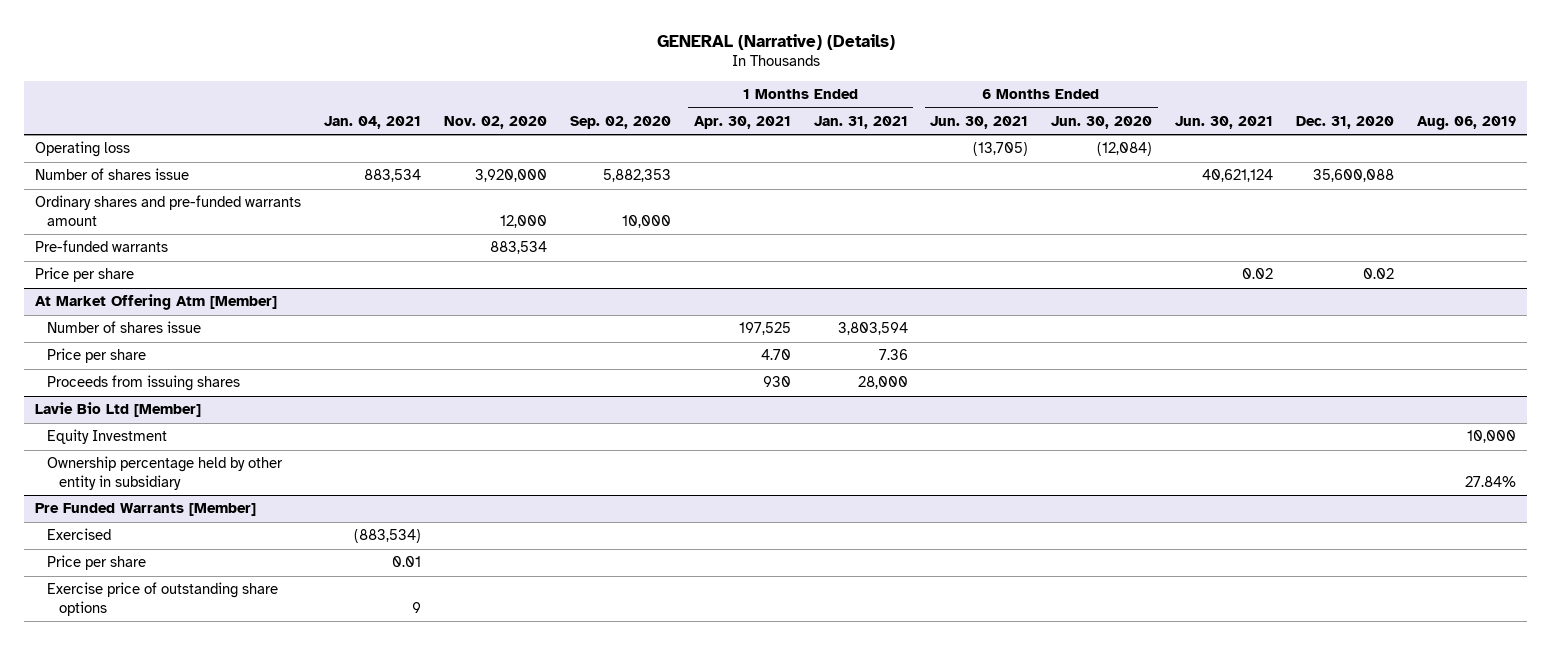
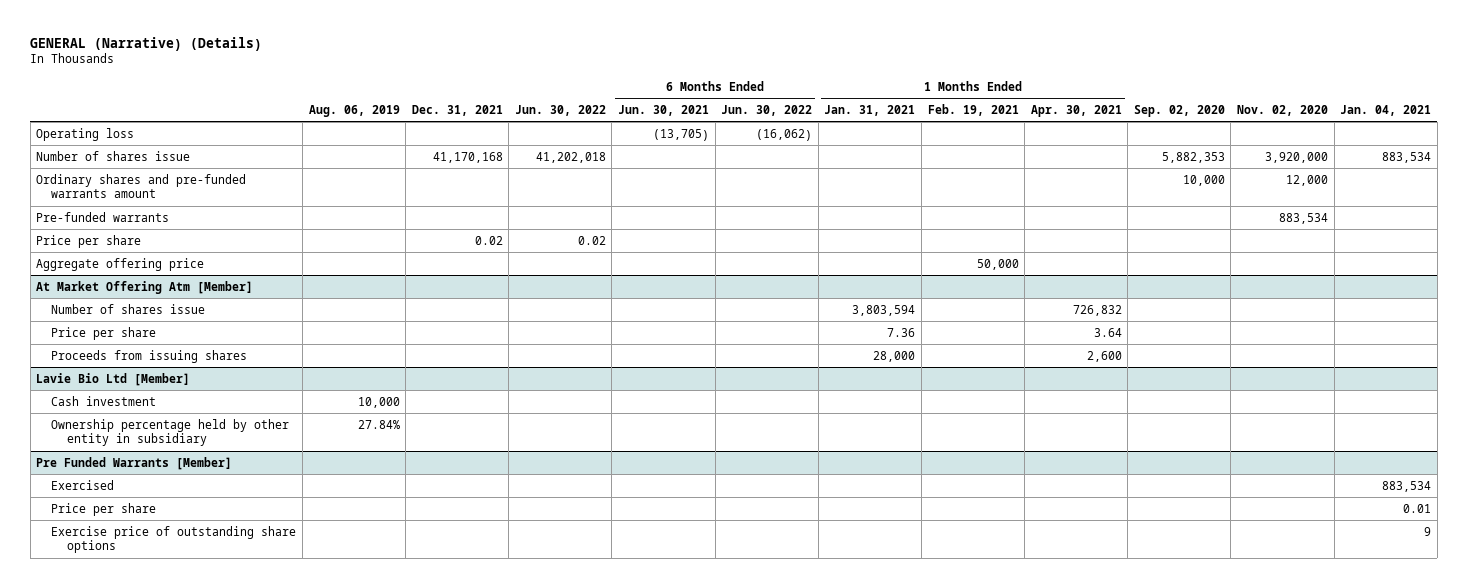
- | Jan. 04, 2021 | Nov. 02, 2020 | Sep. 02, 2020 | 1 Months Ended Apr. 30, 2021 | 1 Months Ended Jan. 31, 2021 | 6 Months Ended Jun. 30, 2021 | 6 Months Ended Jun. 30, 2020 | Jun. 30, 2021 | Dec. 31, 2020 | Aug. 06, 2019
+ | Aug. 06, 2019 | Dec. 31, 2021 | Jun. 30, 2022 | 6 Months Ended Jun. 30, 2021 | 6 Months Ended Jun. 30, 2022 | 1 Months Ended Jan. 31, 2021 | 1 Months Ended Feb. 19, 2021 | 1 Months Ended Apr. 30, 2021 | Sep. 02, 2020 | Nov. 02, 2020 | Jan. 04, 2021
+ Aggregate offering price | | | | | | | 50,000 | | | |
@ At Market Offering Atm [Member]
- Number of shares issue | | | | 197,525 | 3,803,594 | | | | |
- Price per share | | | | 4.70 | 7.36 | | | | |
- Proceeds from issuing shares | | | | 930 | 28,000 | | | | |
+ Number of shares issue | | | | | | 3,803,594 | | 726,832 | | |
+ Price per share | | | | | | 7.36 | | 3.64 | | |
+ Proceeds from issuing shares | | | | | | 28,000 | | 2,600 | | |
@ Lavie Bio Ltd [Member]
- Equity Investment | | | | | | | | | | 10,000
+ Cash investment | 10,000 | | | | | | | | | |
@ Pre Funded Warrants [Member]
- Exercised | (883,534) | | | | | | | | |
+ Exercised | | | | | | | | | | | 883,534

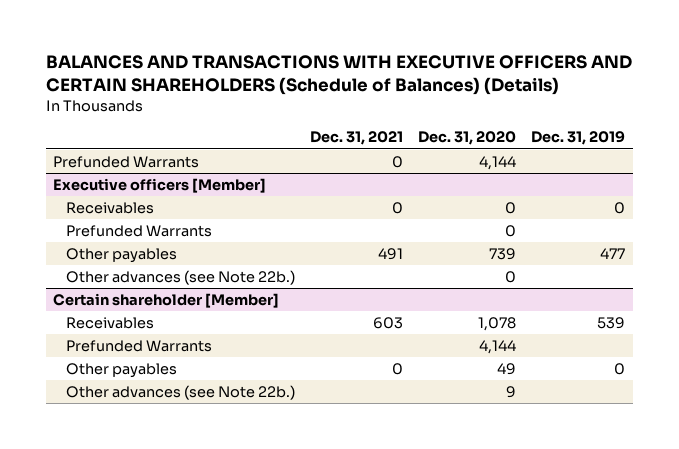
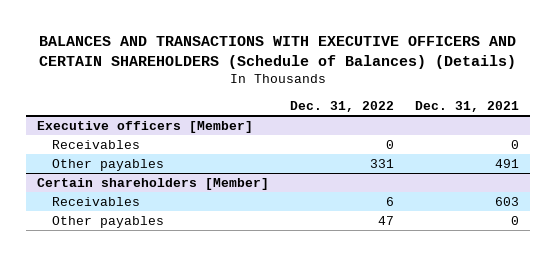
- | Dec. 31, 2021 | Dec. 31, 2020 | Dec. 31, 2019
+ | Dec. 31, 2022 | Dec. 31, 2021
- Prefunded Warrants | 0 | 4,144 |
@ Executive officers [Member]
- Prefunded Warrants | | 0 |
- Other advances (see Note 22b.) | | 0 |
- Certain shareholder [Member]
+ Certain shareholders [Member]
- Prefunded Warrants | | 4,144 |
- Other advances (see Note 22b.) | | 9 |

